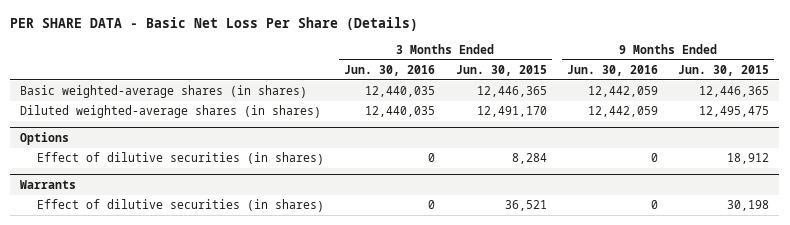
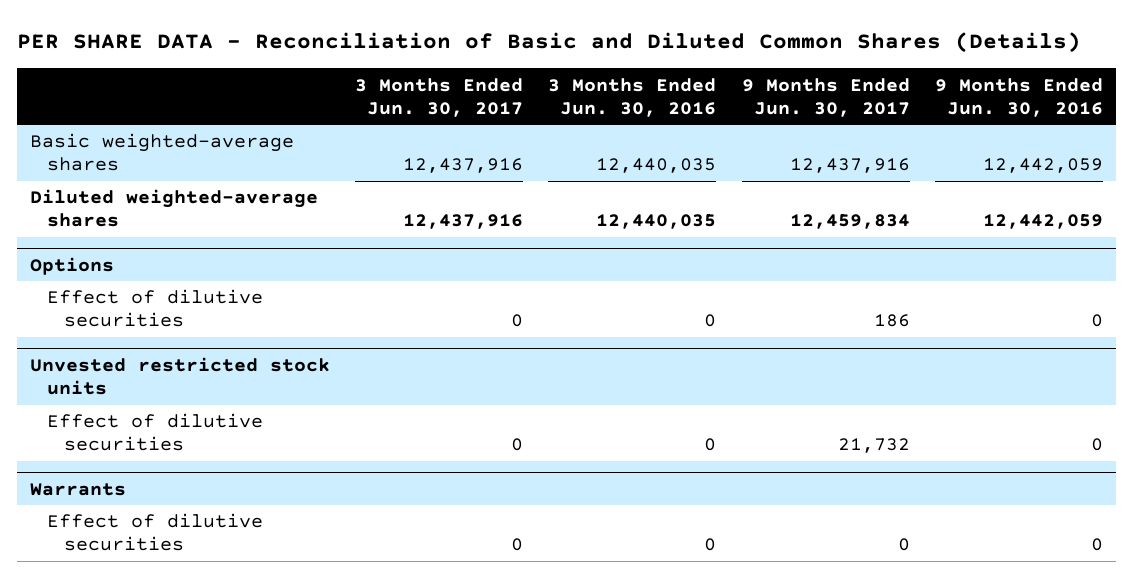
- PER SHARE DATA - Basic Net Loss Per Share (Details)
+ PER SHARE DATA - Reconciliation of Basic and Diluted Common Shares (Details)
- | 3 Months Ended Jun. 30, 2016 | 3 Months Ended Jun. 30, 2015 | 9 Months Ended Jun. 30, 2016 | 9 Months Ended Jun. 30, 2015
+ | 3 Months Ended Jun. 30, 2017 | 3 Months Ended Jun. 30, 2016 | 9 Months Ended Jun. 30, 2017 | 9 Months Ended Jun. 30, 2016
- Basic weighted-average shares (in shares) | 12,440,035 | 12,446,365 | 12,442,059 | 12,446,365
- Diluted weighted-average shares (in shares) | 12,440,035 | 12,491,170 | 12,442,059 | 12,495,475
+ Basic weighted-average shares | 12,437,916 | 12,440,035 | 12,437,916 | 12,442,059
+ Diluted weighted-average shares | 12,437,916 | 12,440,035 | 12,459,834 | 12,442,059
@ Options
- Effect of dilutive securities (in shares) | 0 | 8,284 | 0 | 18,912
+ Effect of dilutive securities | 0 | 0 | 186 | 0
+ Unvested restricted stock units
+ Effect of dilutive securities | 0 | 0 | 21,732 | 0
@ Warrants
- Effect of dilutive securities (in shares) | 0 | 36,521 | 0 | 30,198
+ Effect of dilutive securities | 0 | 0 | 0 | 0

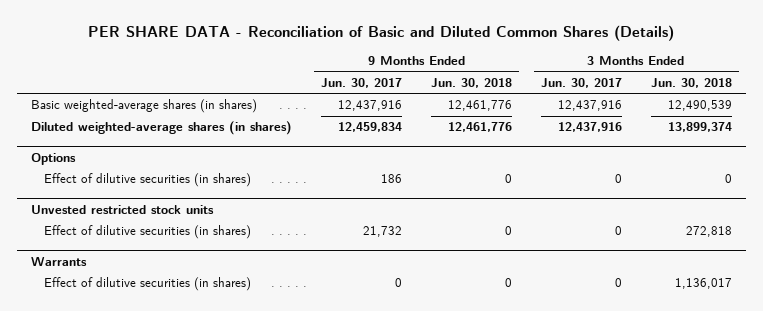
- | 3 Months Ended Jun. 30, 2017 | 3 Months Ended Jun. 30, 2016 | 9 Months Ended Jun. 30, 2017 | 9 Months Ended Jun. 30, 2016
+ | 9 Months Ended Jun. 30, 2017 | 9 Months Ended Jun. 30, 2018 | 3 Months Ended Jun. 30, 2017 | 3 Months Ended Jun. 30, 2018
- Basic weighted-average shares | 12,437,916 | 12,440,035 | 12,437,916 | 12,442,059
- Diluted weighted-average shares | 12,437,916 | 12,440,035 | 12,459,834 | 12,442,059
+ Basic weighted-average shares (in shares) | 12,437,916 | 12,461,776 | 12,437,916 | 12,490,539
+ Diluted weighted-average shares (in shares) | 12,459,834 | 12,461,776 | 12,437,916 | 13,899,374
@ Options
- Effect of dilutive securities | 0 | 0 | 186 | 0
+ Effect of dilutive securities (in shares) | 186 | 0 | 0 | 0
@ Unvested restricted stock units
- Effect of dilutive securities | 0 | 0 | 21,732 | 0
+ Effect of dilutive securities (in shares) | 21,732 | 0 | 0 | 272,818
@ Warrants
- Effect of dilutive securities | 0 | 0 | 0 | 0
+ Effect of dilutive securities (in shares) | 0 | 0 | 0 | 1,136,017

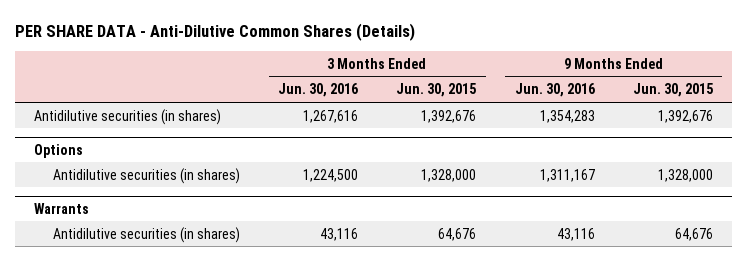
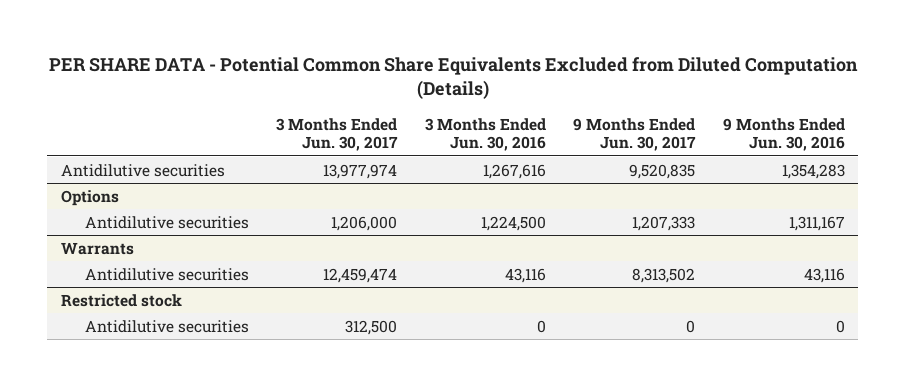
- PER SHARE DATA - Anti-Dilutive Common Shares (Details)
+ PER SHARE DATA - Potential Common Share Equivalents Excluded from Diluted Computation (Details)
- | 3 Months Ended Jun. 30, 2016 | 3 Months Ended Jun. 30, 2015 | 9 Months Ended Jun. 30, 2016 | 9 Months Ended Jun. 30, 2015
+ | 3 Months Ended Jun. 30, 2017 | 3 Months Ended Jun. 30, 2016 | 9 Months Ended Jun. 30, 2017 | 9 Months Ended Jun. 30, 2016
- Antidilutive securities (in shares) | 1,267,616 | 1,392,676 | 1,354,283 | 1,392,676
+ Antidilutive securities | 13,977,974 | 1,267,616 | 9,520,835 | 1,354,283
@ Options
- Antidilutive securities (in shares) | 1,224,500 | 1,328,000 | 1,311,167 | 1,328,000
+ Antidilutive securities | 1,206,000 | 1,224,500 | 1,207,333 | 1,311,167
@ Warrants
- Antidilutive securities (in shares) | 43,116 | 64,676 | 43,116 | 64,676
+ Antidilutive securities | 12,459,474 | 43,116 | 8,313,502 | 43,116
+ Restricted stock
+ Antidilutive securities | 312,500 | 0 | 0 | 0

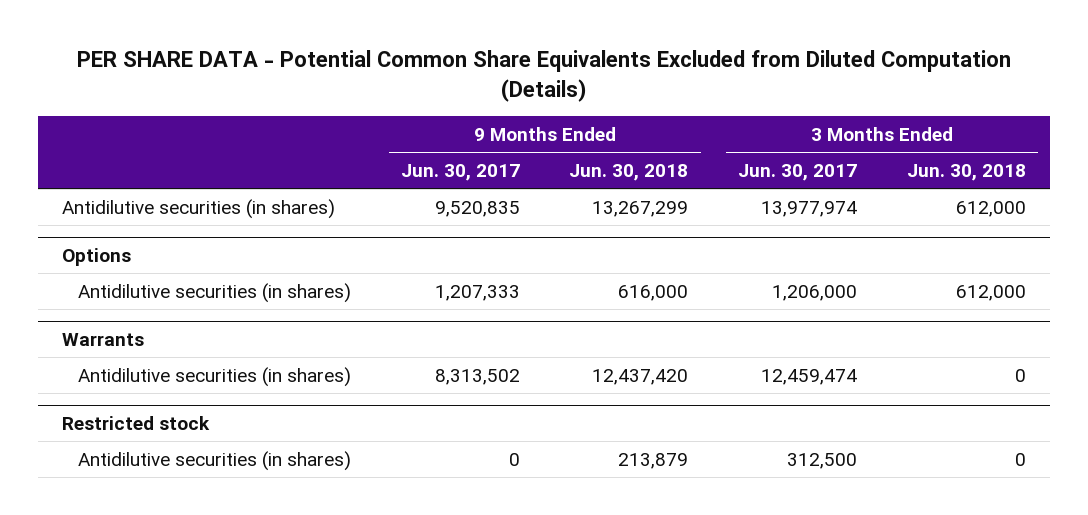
- | 3 Months Ended Jun. 30, 2017 | 3 Months Ended Jun. 30, 2016 | 9 Months Ended Jun. 30, 2017 | 9 Months Ended Jun. 30, 2016
+ | 9 Months Ended Jun. 30, 2017 | 9 Months Ended Jun. 30, 2018 | 3 Months Ended Jun. 30, 2017 | 3 Months Ended Jun. 30, 2018
- Antidilutive securities | 13,977,974 | 1,267,616 | 9,520,835 | 1,354,283
+ Antidilutive securities (in shares) | 9,520,835 | 13,267,299 | 13,977,974 | 612,000
@ Options
- Antidilutive securities | 1,206,000 | 1,224,500 | 1,207,333 | 1,311,167
+ Antidilutive securities (in shares) | 1,207,333 | 616,000 | 1,206,000 | 612,000
@ Warrants
- Antidilutive securities | 12,459,474 | 43,116 | 8,313,502 | 43,116
+ Antidilutive securities (in shares) | 8,313,502 | 12,437,420 | 12,459,474 | 0
@ Restricted stock
- Antidilutive securities | 312,500 | 0 | 0 | 0
+ Antidilutive securities (in shares) | 0 | 213,879 | 312,500 | 0

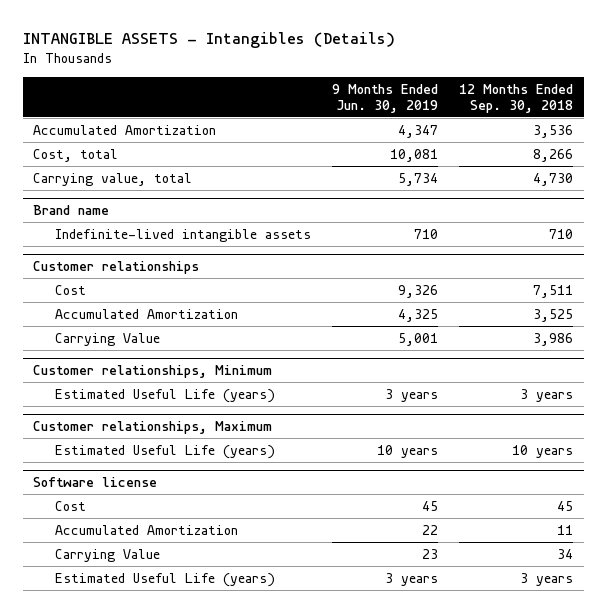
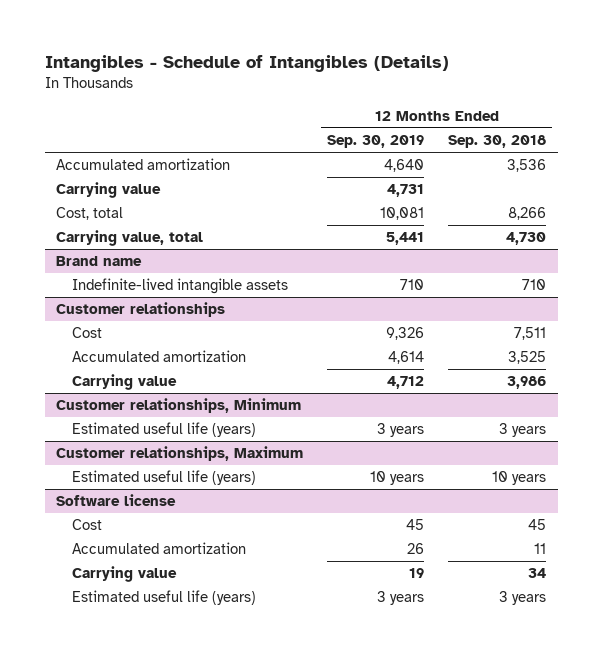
- INTANGIBLE ASSETS - Intangibles (Details)
+ Intangibles - Schedule of Intangibles (Details)
- | 9 Months Ended Jun. 30, 2019 | 12 Months Ended Sep. 30, 2018
+ | 12 Months Ended Sep. 30, 2019 | 12 Months Ended Sep. 30, 2018
- Accumulated Amortization | 4,347 | 3,536
+ Accumulated amortization | 4,640 | 3,536
+ Carrying value | 4,731 |
@ Customer relationships
- Accumulated Amortization | 4,325 | 3,525
- Carrying Value | 5,001 | 3,986
+ Accumulated amortization | 4,614 | 3,525
+ Carrying value | 4,712 | 3,986
@ Customer relationships, Minimum
- Estimated Useful Life (years) | 3 years | 3 years
+ Estimated useful life (years) | 3 years | 3 years
@ Customer relationships, Maximum
- Estimated Useful Life (years) | 10 years | 10 years
+ Estimated useful life (years) | 10 years | 10 years
@ Software license
- Accumulated Amortization | 22 | 11
- Carrying Value | 23 | 34
- Estimated Useful Life (years) | 3 years | 3 years
+ Accumulated amortization | 26 | 11
+ Carrying value | 19 | 34
+ Estimated useful life (years) | 3 years | 3 years

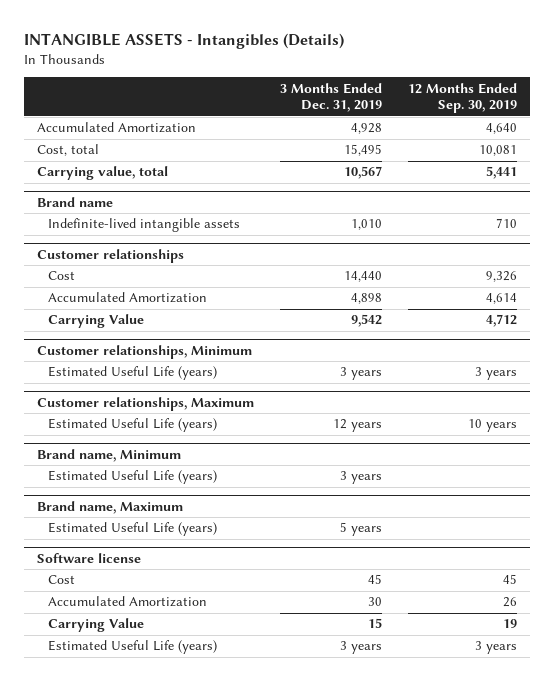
- Intangibles - Schedule of Intangibles (Details)
+ INTANGIBLE ASSETS - Intangibles (Details)
- | 12 Months Ended Sep. 30, 2019 | 12 Months Ended Sep. 30, 2018
+ | 3 Months Ended Dec. 31, 2019 | 12 Months Ended Sep. 30, 2019
- Accumulated amortization | 4,640 | 3,536
- Carrying value | 4,731 |
+ Accumulated Amortization | 4,928 | 4,640
@ Customer relationships
- Accumulated amortization | 4,614 | 3,525
- Carrying value | 4,712 | 3,986
+ Accumulated Amortization | 4,898 | 4,614
+ Carrying Value | 9,542 | 4,712
@ Customer relationships, Minimum
- Estimated useful life (years) | 3 years | 3 years
+ Estimated Useful Life (years) | 3 years | 3 years
@ Customer relationships, Maximum
- Estimated useful life (years) | 10 years | 10 years
+ Estimated Useful Life (years) | 12 years | 10 years
+ Brand name, Minimum
+ Estimated Useful Life (years) | 3 years |
+ Brand name, Maximum
+ Estimated Useful Life (years) | 5 years |
@ Software license
- Accumulated amortization | 26 | 11
- Carrying value | 19 | 34
- Estimated useful life (years) | 3 years | 3 years
+ Accumulated Amortization | 30 | 26
+ Carrying Value | 15 | 19
+ Estimated Useful Life (years) | 3 years | 3 years

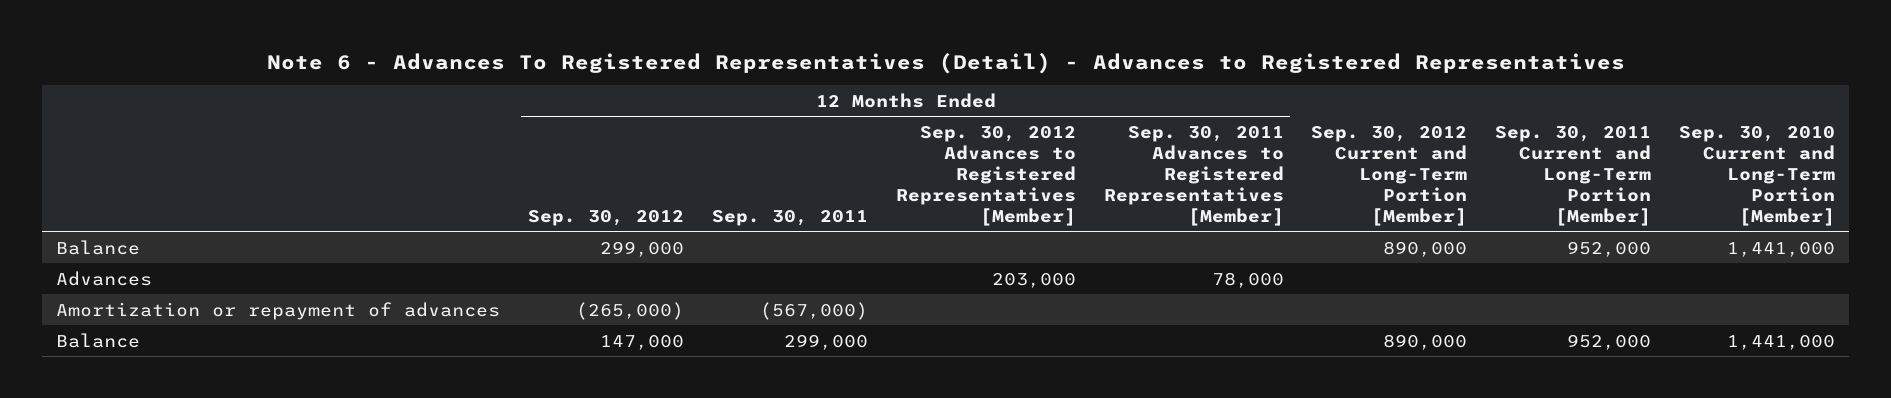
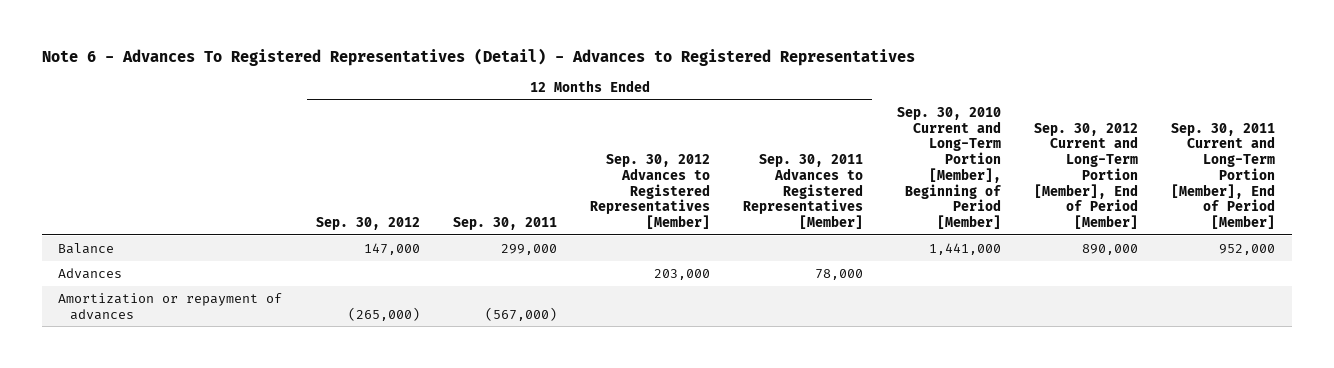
- | 12 Months Ended Sep. 30, 2012 | 12 Months Ended Sep. 30, 2011 | 12 Months Ended Sep. 30, 2012 Advances to Registered Representatives [Member] | 12 Months Ended Sep. 30, 2011 Advances to Registered Representatives [Member] | Sep. 30, 2012 Current and Long-Term Portion [Member] | Sep. 30, 2011 Current and Long-Term Portion [Member] | Sep. 30, 2010 Current and Long-Term Portion [Member]
+ | 12 Months Ended Sep. 30, 2012 | 12 Months Ended Sep. 30, 2011 | 12 Months Ended Sep. 30, 2012 Advances to Registered Representatives [Member] | 12 Months Ended Sep. 30, 2011 Advances to Registered Representatives [Member] | Sep. 30, 2010 Current and Long-Term Portion [Member], Beginning of Period [Member] | Sep. 30, 2012 Current and Long-Term Portion [Member], End of Period [Member] | Sep. 30, 2011 Current and Long-Term Portion [Member], End of Period [Member]
- Balance | 299,000 | | | | 890,000 | 952,000 | 1,441,000
moved up: Balance | 147,000 | 299,000 | | | 1,441,000 | 890,000 | 952,000

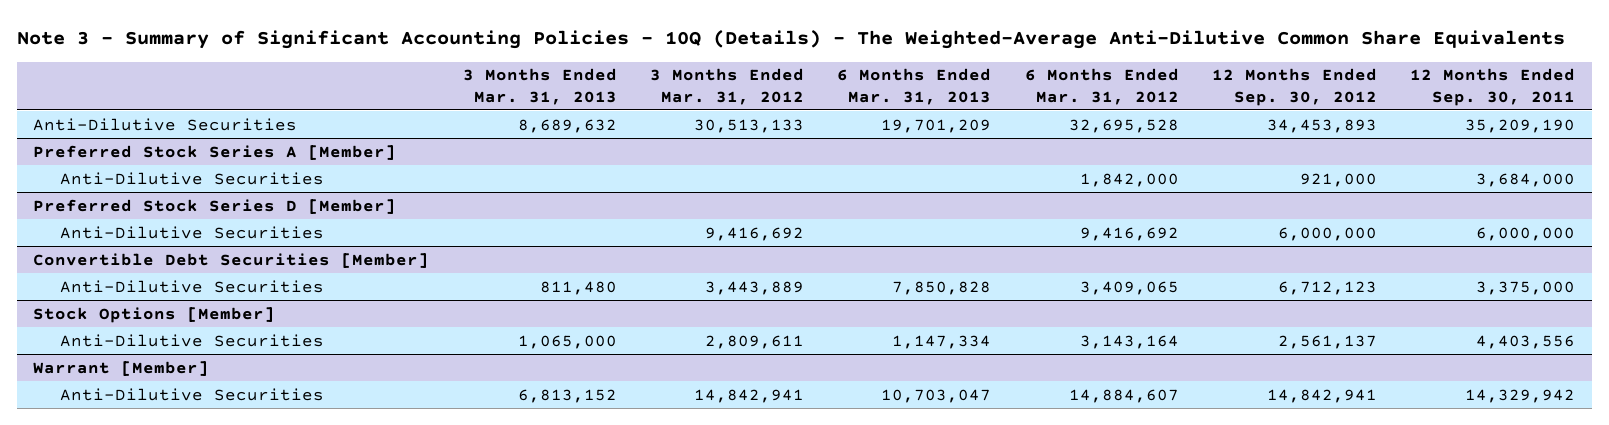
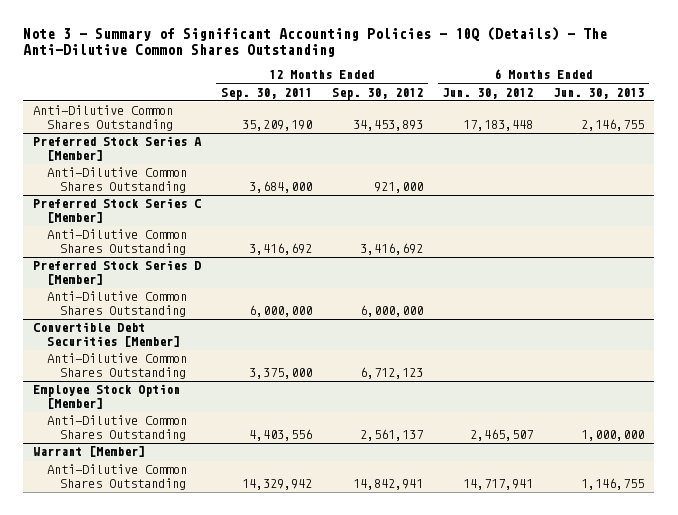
- Note 3 - Summary of Significant Accounting Policies - 10Q (Details) - The Weighted-Average Anti-Dilutive Common Share Equivalents
+ Note 3 - Summary of Significant Accounting Policies - 10Q (Details) - The Anti-Dilutive Common Shares Outstanding
- | 3 Months Ended Mar. 31, 2013 | 3 Months Ended Mar. 31, 2012 | 6 Months Ended Mar. 31, 2013 | 6 Months Ended Mar. 31, 2012 | 12 Months Ended Sep. 30, 2012 | 12 Months Ended Sep. 30, 2011
+ | 12 Months Ended Sep. 30, 2011 | 12 Months Ended Sep. 30, 2012 | 6 Months Ended Jun. 30, 2012 | 6 Months Ended Jun. 30, 2013
- Anti-Dilutive Securities | 8,689,632 | 30,513,133 | 19,701,209 | 32,695,528 | 34,453,893 | 35,209,190
+ Anti-Dilutive Common Shares Outstanding | 35,209,190 | 34,453,893 | 17,183,448 | 2,146,755
@ Preferred Stock Series A [Member]
- Anti-Dilutive Securities | | | | 1,842,000 | 921,000 | 3,684,000
+ Anti-Dilutive Common Shares Outstanding | 3,684,000 | 921,000 | |
+ Preferred Stock Series C [Member]
+ Anti-Dilutive Common Shares Outstanding | 3,416,692 | 3,416,692 | |
@ Preferred Stock Series D [Member]
- Anti-Dilutive Securities | | 9,416,692 | | 9,416,692 | 6,000,000 | 6,000,000
+ Anti-Dilutive Common Shares Outstanding | 6,000,000 | 6,000,000 | |
@ Convertible Debt Securities [Member]
- Anti-Dilutive Securities | 811,480 | 3,443,889 | 7,850,828 | 3,409,065 | 6,712,123 | 3,375,000
- Stock Options [Member]
- Anti-Dilutive Securities | 1,065,000 | 2,809,611 | 1,147,334 | 3,143,164 | 2,561,137 | 4,403,556
@ Convertible Debt Securities [Member]
+ Anti-Dilutive Common Shares Outstanding | 3,375,000 | 6,712,123 | |
+ Employee Stock Option [Member]
+ Anti-Dilutive Common Shares Outstanding | 4,403,556 | 2,561,137 | 2,465,507 | 1,000,000
@ Warrant [Member]
- Anti-Dilutive Securities | 6,813,152 | 14,842,941 | 10,703,047 | 14,884,607 | 14,842,941 | 14,329,942
+ Anti-Dilutive Common Shares Outstanding | 14,329,942 | 14,842,941 | 14,717,941 | 1,146,755

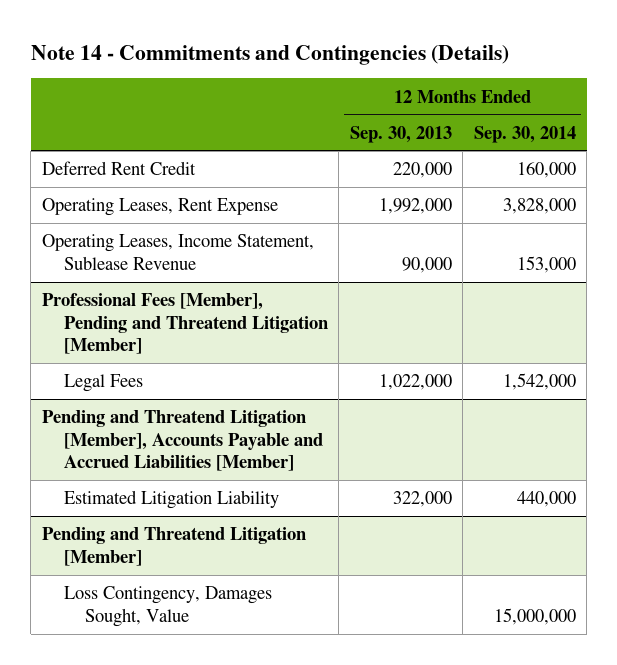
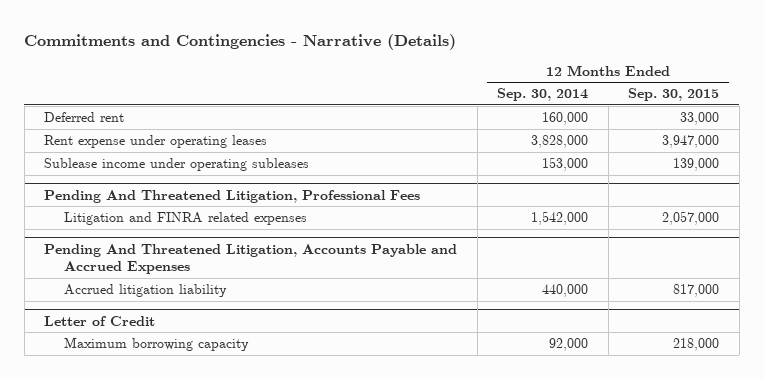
- Note 14 - Commitments and Contingencies (Details)
+ Commitments and Contingencies - Narrative (Details)
- | 12 Months Ended Sep. 30, 2013 | 12 Months Ended Sep. 30, 2014
+ | 12 Months Ended Sep. 30, 2014 | 12 Months Ended Sep. 30, 2015
- Deferred Rent Credit | 220,000 | 160,000
- Operating Leases, Rent Expense | 1,992,000 | 3,828,000
- Operating Leases, Income Statement, Sublease Revenue | 90,000 | 153,000
- Professional Fees [Member], Pending and Threatend Litigation [Member]
- Legal Fees | 1,022,000 | 1,542,000
- Pending and Threatend Litigation [Member], Accounts Payable and Accrued Liabilities [Member]
- Estimated Litigation Liability | 322,000 | 440,000
- Pending and Threatend Litigation [Member]
- Loss Contingency, Damages Sought, Value | | 15,000,000
+ Deferred rent | 160,000 | 33,000
+ Rent expense under operating leases | 3,828,000 | 3,947,000
+ Sublease income under operating subleases | 153,000 | 139,000
+ Pending And Threatened Litigation, Professional Fees
+ Litigation and FINRA related expenses | 1,542,000 | 2,057,000
+ Pending And Threatened Litigation, Accounts Payable and Accrued Expenses
+ Accrued litigation liability | 440,000 | 817,000
+ Letter of Credit
+ Maximum borrowing capacity | 92,000 | 218,000

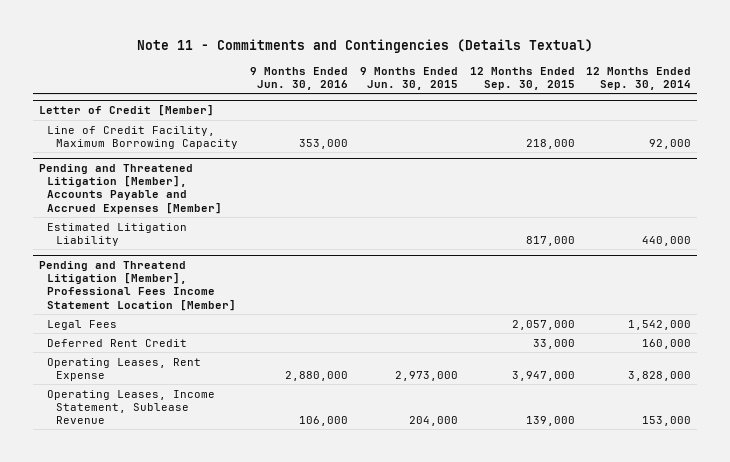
- Commitments and Contingencies - Narrative (Details)
+ Note 11 - Commitments and Contingencies (Details Textual)
- | 12 Months Ended Sep. 30, 2014 | 12 Months Ended Sep. 30, 2015
+ | 9 Months Ended Jun. 30, 2016 | 9 Months Ended Jun. 30, 2015 | 12 Months Ended Sep. 30, 2015 | 12 Months Ended Sep. 30, 2014
- Deferred rent | 160,000 | 33,000
- Rent expense under operating leases | 3,828,000 | 3,947,000
- Sublease income under operating subleases | 153,000 | 139,000
- Pending And Threatened Litigation, Professional Fees
- Litigation and FINRA related expenses | 1,542,000 | 2,057,000
- Pending And Threatened Litigation, Accounts Payable and Accrued Expenses
- Accrued litigation liability | 440,000 | 817,000
- Letter of Credit
- Maximum borrowing capacity | 92,000 | 218,000
+ Letter of Credit [Member]
+ Line of Credit Facility, Maximum Borrowing Capacity | 353,000 | | 218,000 | 92,000
+ Pending and Threatened Litigation [Member], Accounts Payable and Accrued Expenses [Member]
+ Estimated Litigation Liability | | | 817,000 | 440,000
+ Pending and Threatend Litigation [Member], Professional Fees Income Statement Location [Member]
+ Legal Fees | | | 2,057,000 | 1,542,000
+ Deferred Rent Credit | | | 33,000 | 160,000
+ Operating Leases, Rent Expense | 2,880,000 | 2,973,000 | 3,947,000 | 3,828,000
+ Operating Leases, Income Statement, Sublease Revenue | 106,000 | 204,000 | 139,000 | 153,000

